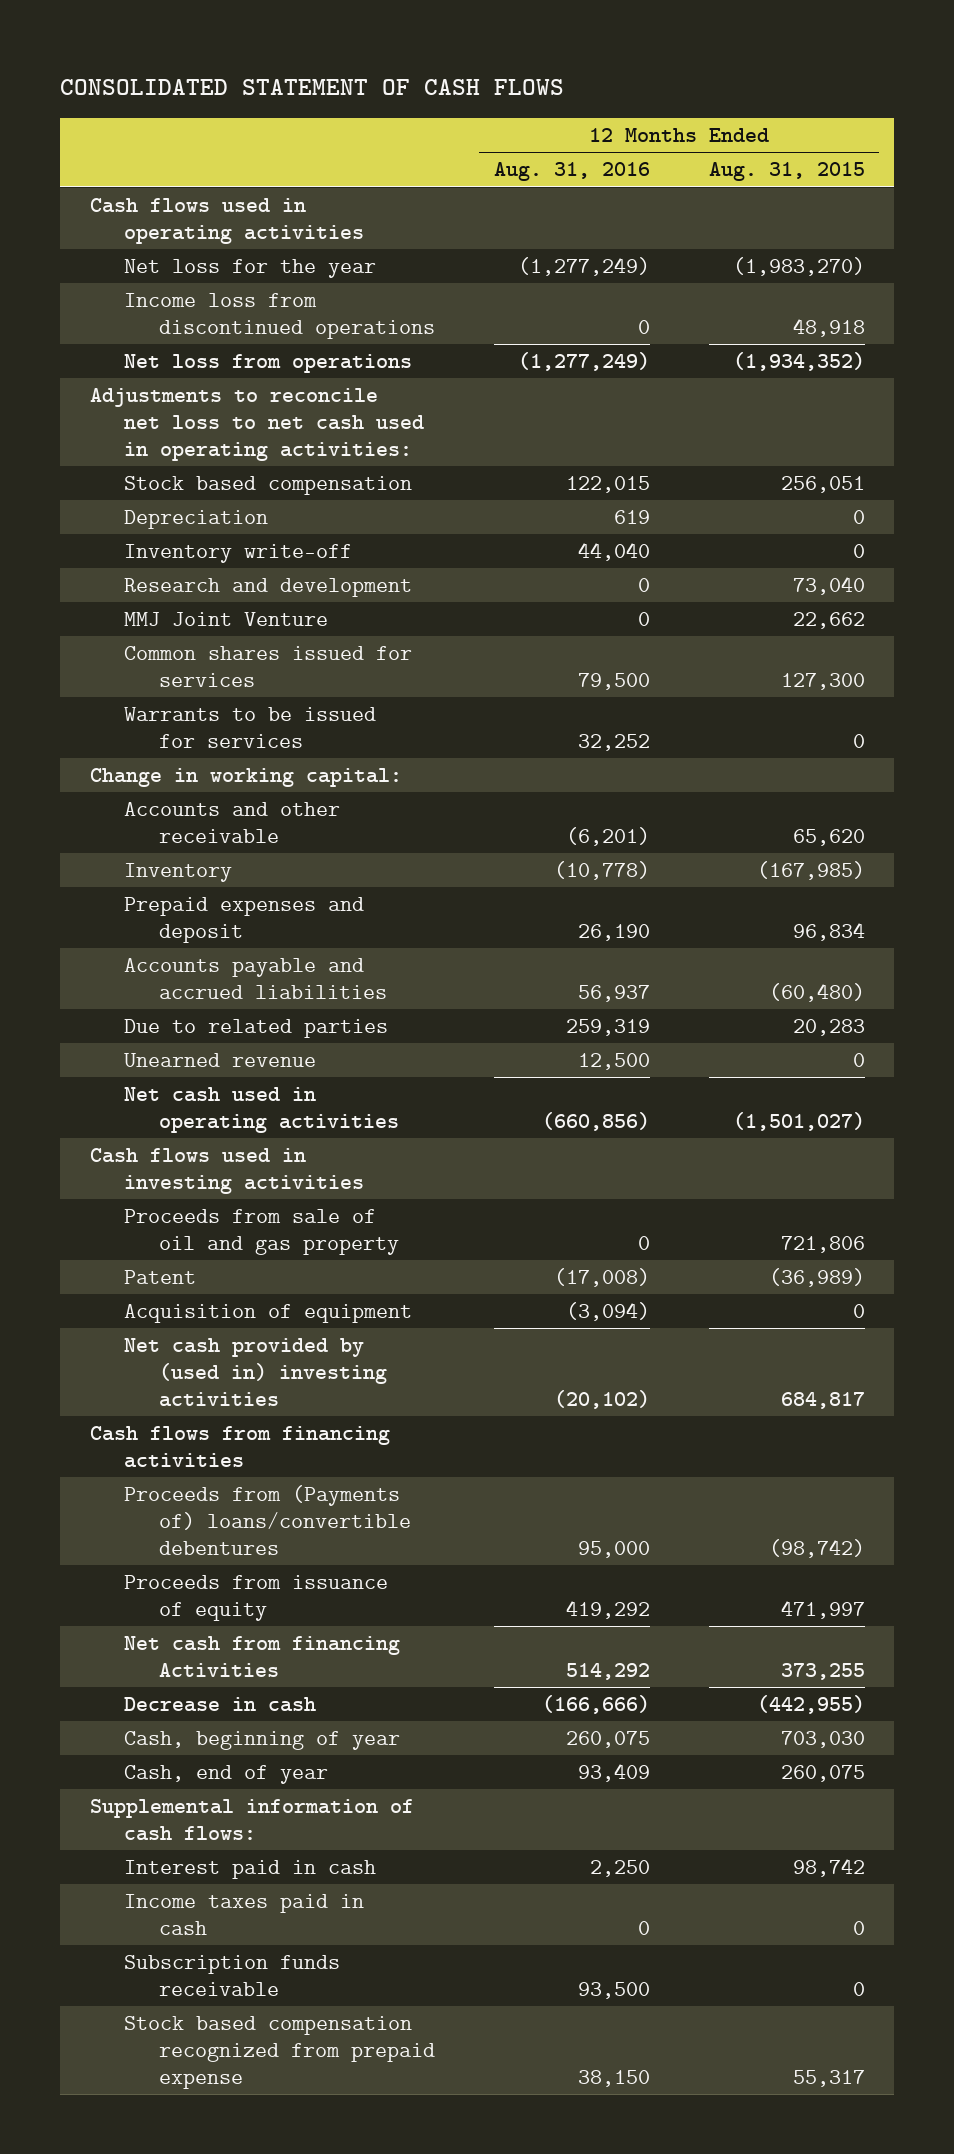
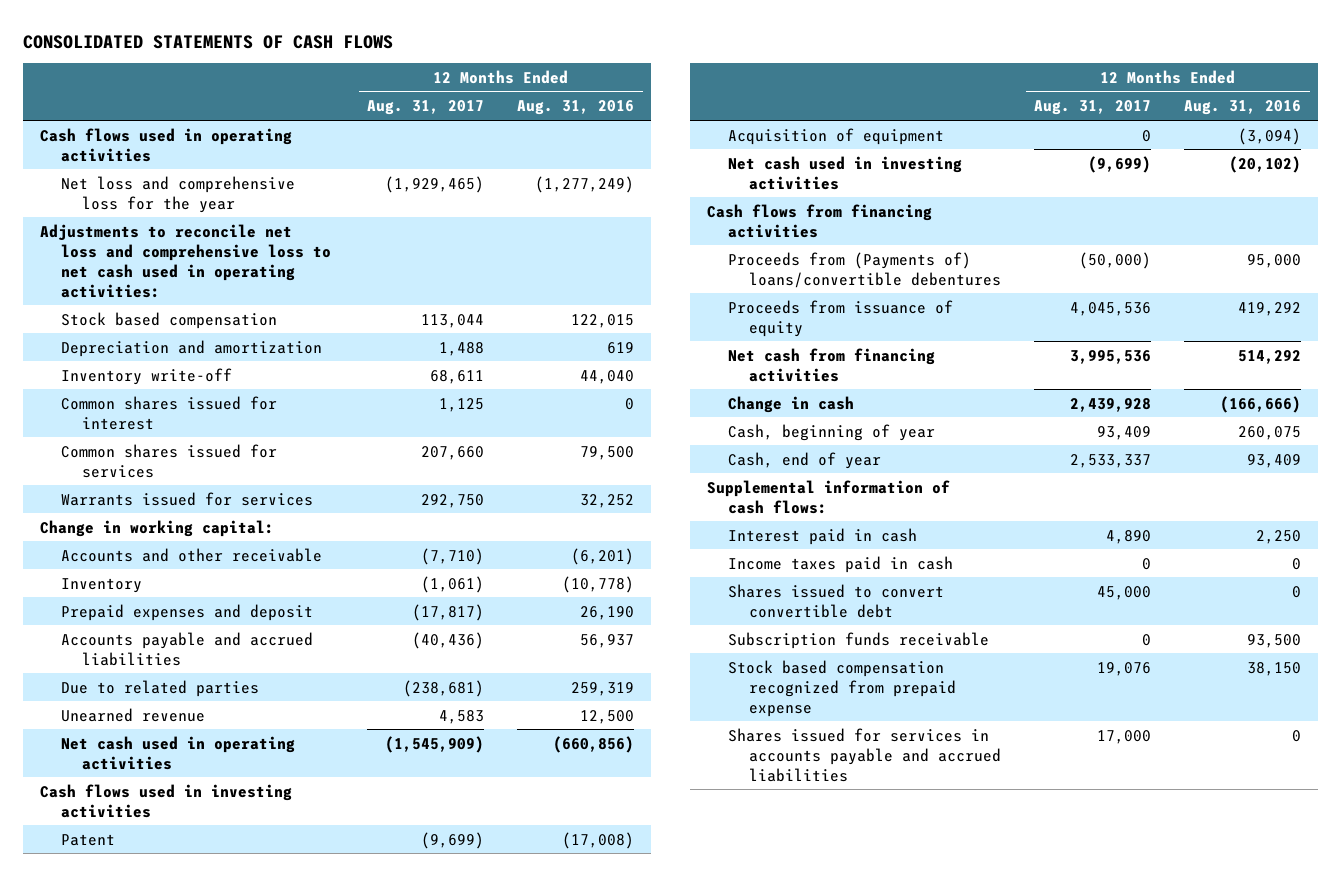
- CONSOLIDATED STATEMENT OF CASH FLOWS
+ CONSOLIDATED STATEMENTS OF CASH FLOWS
- | 12 Months Ended Aug. 31, 2016 | 12 Months Ended Aug. 31, 2015
+ | 12 Months Ended Aug. 31, 2017 | 12 Months Ended Aug. 31, 2016
- Net loss for the year | (1,277,249) | (1,983,270)
- Income loss from discontinued operations | 0 | 48,918
- Net loss from operations | (1,277,249) | (1,934,352)
- Adjustments to reconcile net loss to net cash used in operating activities:
+ Net loss and comprehensive loss for the year | (1,929,465) | (1,277,249)
+ Adjustments to reconcile net loss and comprehensive loss to net cash used in operating activities:
- Depreciation | 619 | 0
+ Depreciation and amortization | 1,488 | 619
- Research and development | 0 | 73,040
- MMJ Joint Venture | 0 | 22,662
+ Common shares issued for interest | 1,125 | 0
- Warrants to be issued for services | 32,252 | 0
+ Warrants issued for services | 292,750 | 32,252
- Proceeds from sale of oil and gas property | 0 | 721,806
- Net cash provided by (used in) investing activities | (20,102) | 684,817
+ Net cash used in investing activities | (9,699) | (20,102)
- Net cash from financing Activities | 514,292 | 373,255
- Decrease in cash | (166,666) | (442,955)
+ Net cash from financing activities | 3,995,536 | 514,292
+ Change in cash | 2,439,928 | (166,666)
+ Shares issued to convert convertible debt | 45,000 | 0
+ Shares issued for services in accounts payable and accrued liabilities | 17,000 | 0

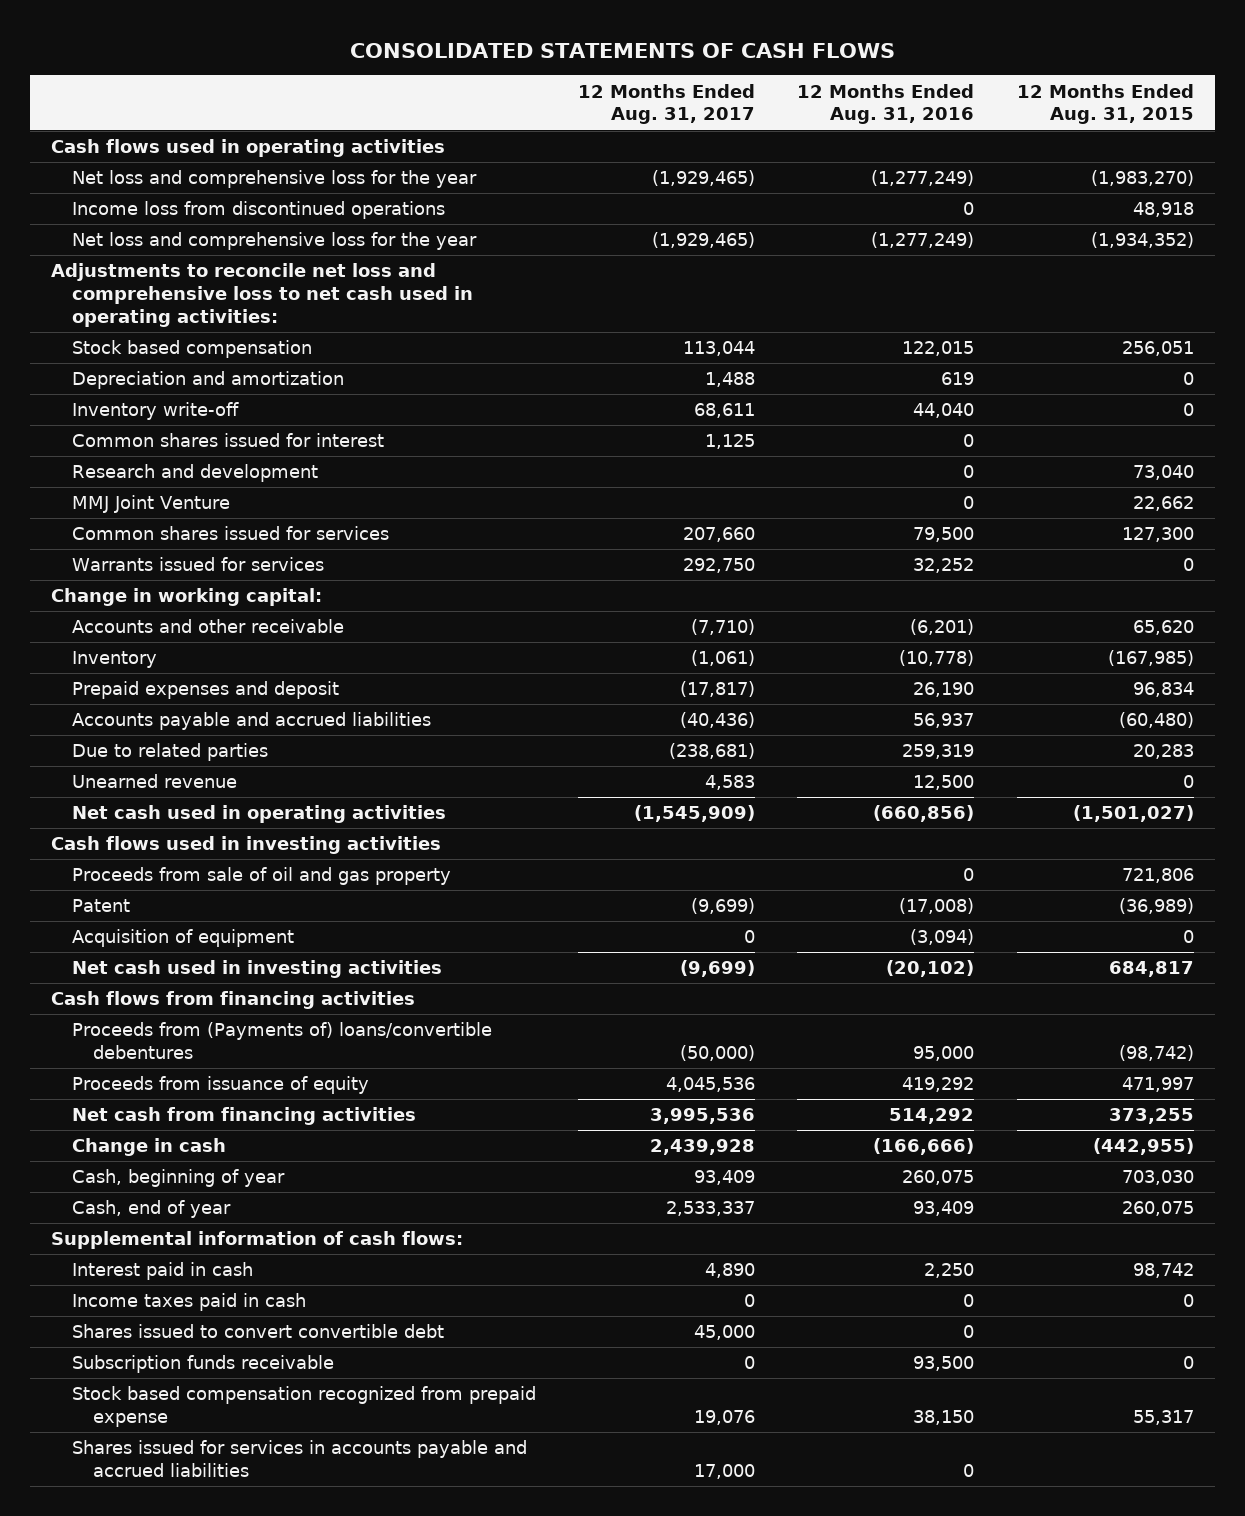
- | 12 Months Ended Aug. 31, 2017 | 12 Months Ended Aug. 31, 2016
+ | 12 Months Ended Aug. 31, 2017 | 12 Months Ended Aug. 31, 2016 | 12 Months Ended Aug. 31, 2015
+ Income loss from discontinued operations | | 0 | 48,918
+ Net loss and comprehensive loss for the year | (1,929,465) | (1,277,249) | (1,934,352)
+ Research and development | | 0 | 73,040
+ MMJ Joint Venture | | 0 | 22,662
+ Proceeds from sale of oil and gas property | | 0 | 721,806

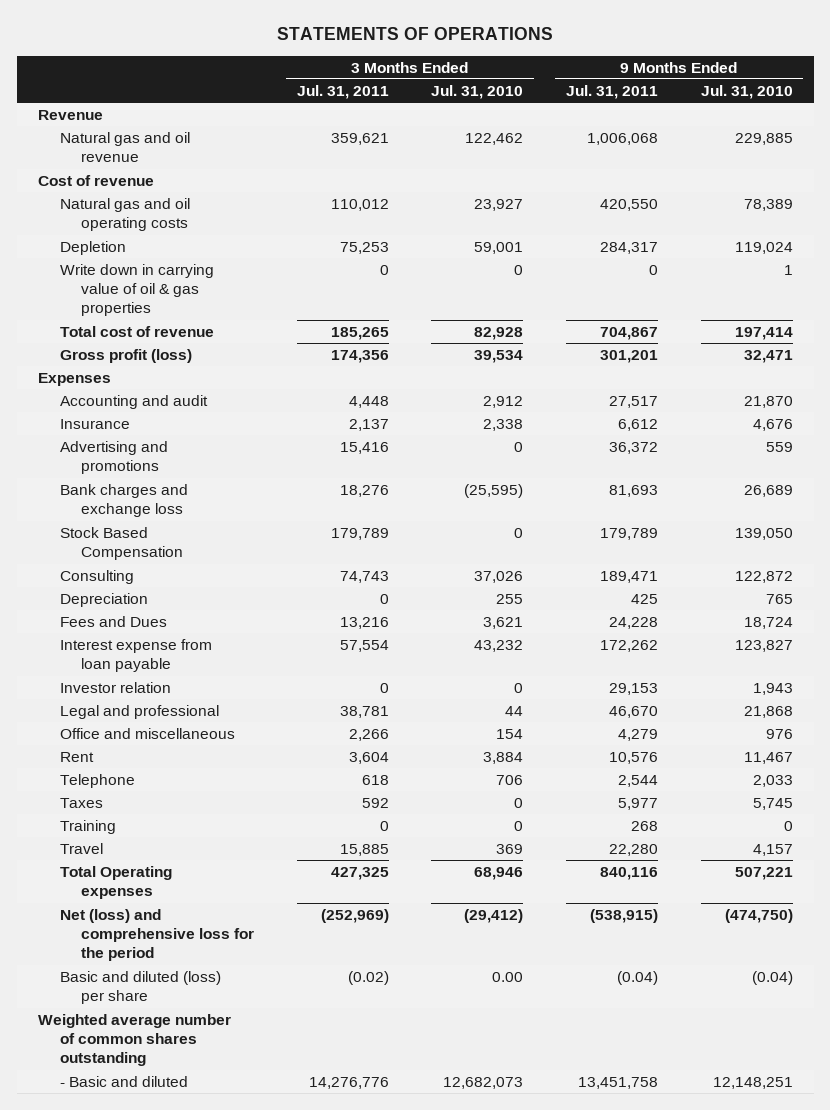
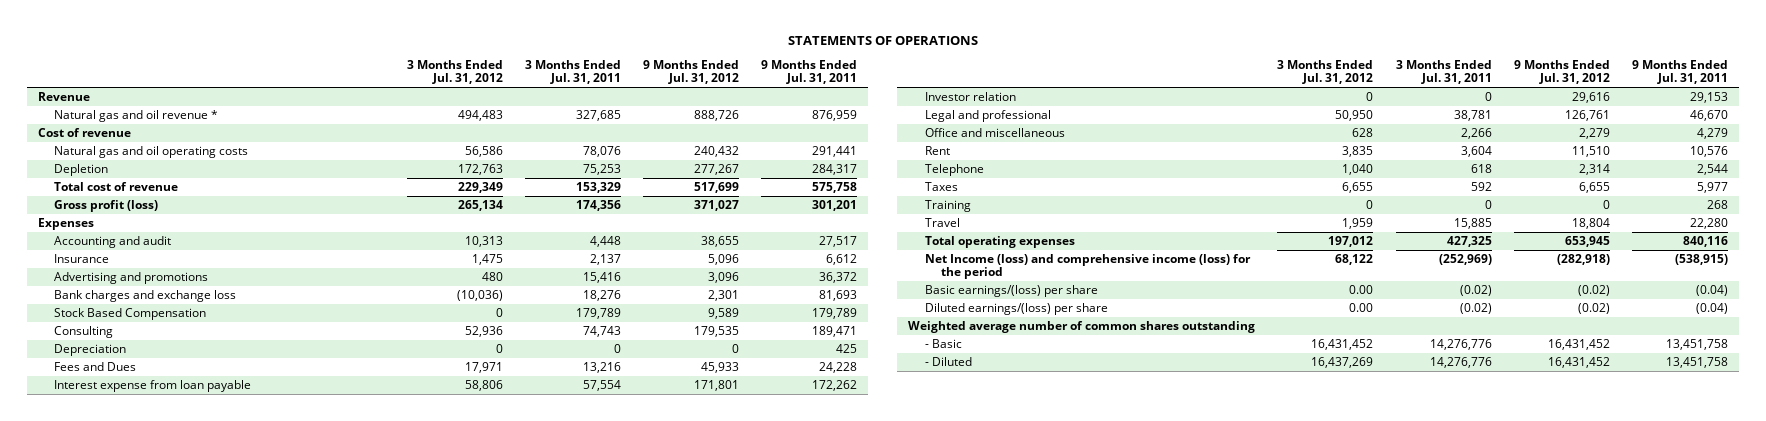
- | 3 Months Ended Jul. 31, 2011 | 3 Months Ended Jul. 31, 2010 | 9 Months Ended Jul. 31, 2011 | 9 Months Ended Jul. 31, 2010
+ | 3 Months Ended Jul. 31, 2012 | 3 Months Ended Jul. 31, 2011 | 9 Months Ended Jul. 31, 2012 | 9 Months Ended Jul. 31, 2011
- Natural gas and oil revenue | 359,621 | 122,462 | 1,006,068 | 229,885
+ Natural gas and oil revenue * | 494,483 | 327,685 | 888,726 | 876,959
- Natural gas and oil operating costs | 110,012 | 23,927 | 420,550 | 78,389
+ Natural gas and oil operating costs | 56,586 | 78,076 | 240,432 | 291,441
- Write down in carrying value of oil & gas properties | 0 | 0 | 0 | 1
- Total cost of revenue | 185,265 | 82,928 | 704,867 | 197,414
+ Total cost of revenue | 229,349 | 153,329 | 517,699 | 575,758
- Total Operating expenses | 427,325 | 68,946 | 840,116 | 507,221
- Net (loss) and comprehensive loss for the period | (252,969) | (29,412) | (538,915) | (474,750)
- Basic and diluted (loss) per share | (0.02) | 0.00 | (0.04) | (0.04)
+ Total operating expenses | 197,012 | 427,325 | 653,945 | 840,116
+ Net Income (loss) and comprehensive income (loss) for the period | 68,122 | (252,969) | (282,918) | (538,915)
+ Basic earnings/(loss) per share | 0.00 | (0.02) | (0.02) | (0.04)
+ Diluted earnings/(loss) per share | 0.00 | (0.02) | (0.02) | (0.04)
- - Basic and diluted | 14,276,776 | 12,682,073 | 13,451,758 | 12,148,251
+ - Basic | 16,431,452 | 14,276,776 | 16,431,452 | 13,451,758
+ - Diluted | 16,437,269 | 14,276,776 | 16,431,452 | 13,451,758

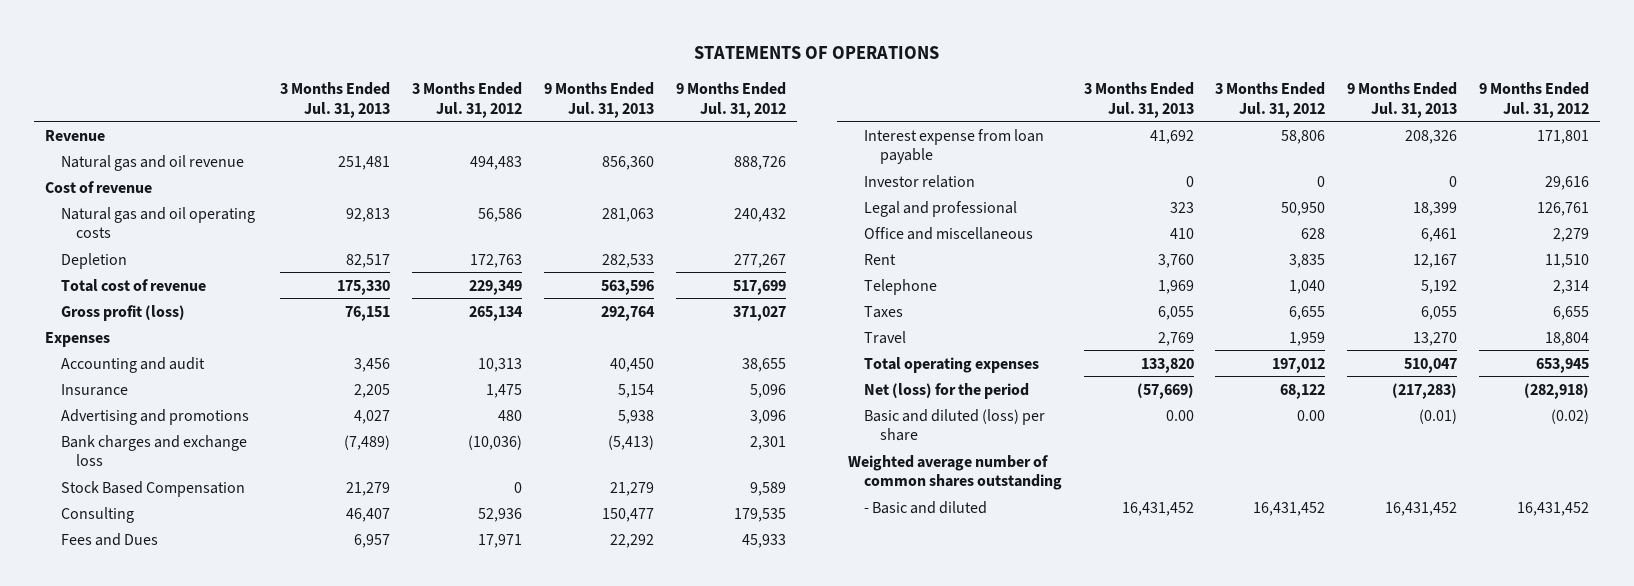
- | 3 Months Ended Jul. 31, 2012 | 3 Months Ended Jul. 31, 2011 | 9 Months Ended Jul. 31, 2012 | 9 Months Ended Jul. 31, 2011
+ | 3 Months Ended Jul. 31, 2013 | 3 Months Ended Jul. 31, 2012 | 9 Months Ended Jul. 31, 2013 | 9 Months Ended Jul. 31, 2012
- Natural gas and oil revenue * | 494,483 | 327,685 | 888,726 | 876,959
+ Natural gas and oil revenue | 251,481 | 494,483 | 856,360 | 888,726
- Depreciation | 0 | 0 | 0 | 425
- Training | 0 | 0 | 0 | 268
- Net Income (loss) and comprehensive income (loss) for the period | 68,122 | (252,969) | (282,918) | (538,915)
- Basic earnings/(loss) per share | 0.00 | (0.02) | (0.02) | (0.04)
- Diluted earnings/(loss) per share | 0.00 | (0.02) | (0.02) | (0.04)
+ Net (loss) for the period | (57,669) | 68,122 | (217,283) | (282,918)
+ Basic and diluted (loss) per share | 0.00 | 0.00 | (0.01) | (0.02)
- - Basic | 16,431,452 | 14,276,776 | 16,431,452 | 13,451,758
- - Diluted | 16,437,269 | 14,276,776 | 16,431,452 | 13,451,758
+ - Basic and diluted | 16,431,452 | 16,431,452 | 16,431,452 | 16,431,452

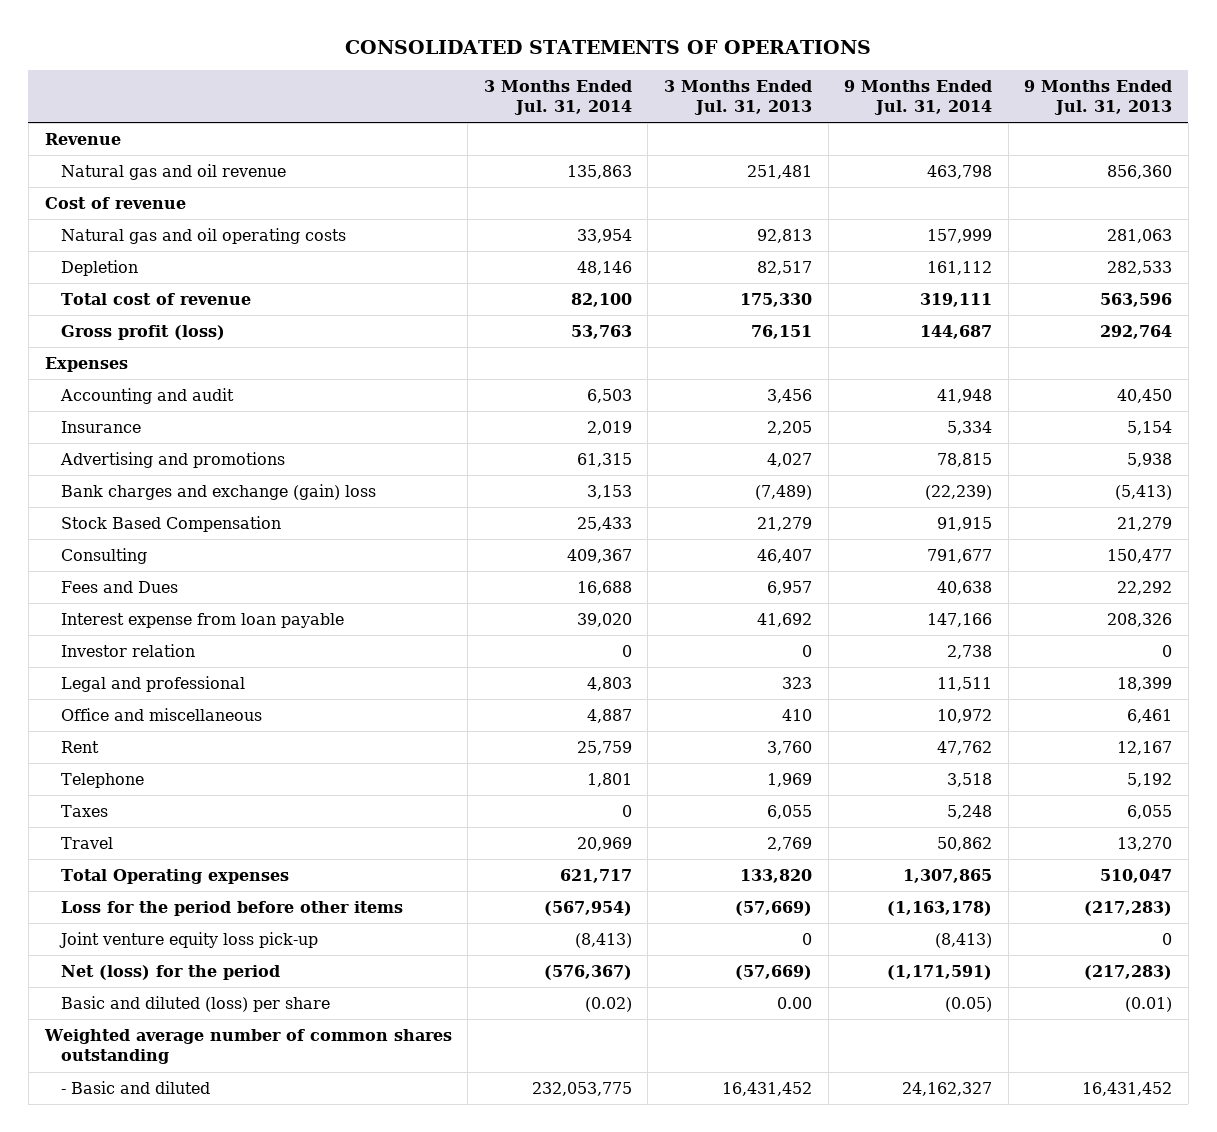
- STATEMENTS OF OPERATIONS
+ CONSOLIDATED STATEMENTS OF OPERATIONS
- | 3 Months Ended Jul. 31, 2013 | 3 Months Ended Jul. 31, 2012 | 9 Months Ended Jul. 31, 2013 | 9 Months Ended Jul. 31, 2012
+ | 3 Months Ended Jul. 31, 2014 | 3 Months Ended Jul. 31, 2013 | 9 Months Ended Jul. 31, 2014 | 9 Months Ended Jul. 31, 2013
- Bank charges and exchange loss | (7,489) | (10,036) | (5,413) | 2,301
+ Bank charges and exchange (gain) loss | 3,153 | (7,489) | (22,239) | (5,413)
- Total operating expenses | 133,820 | 197,012 | 510,047 | 653,945
+ Total Operating expenses | 621,717 | 133,820 | 1,307,865 | 510,047
+ Loss for the period before other items | (567,954) | (57,669) | (1,163,178) | (217,283)
+ Joint venture equity loss pick-up | (8,413) | 0 | (8,413) | 0

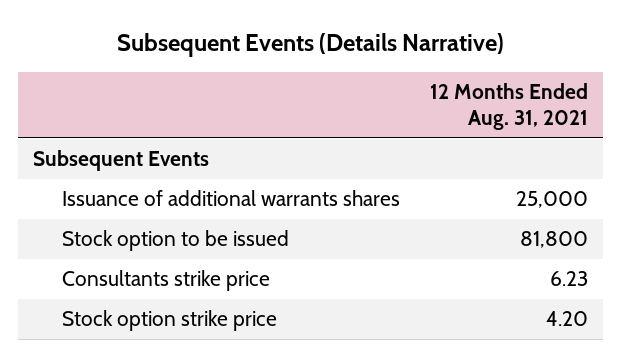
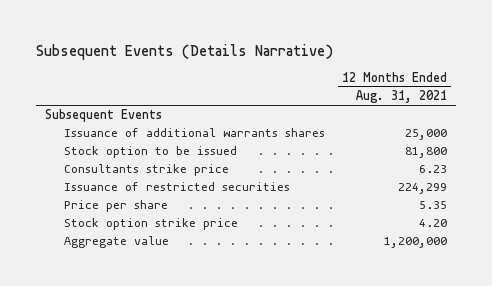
+ Issuance of restricted securities | 224,299
+ Price per share | 5.35
+ Aggregate value | 1,200,000

